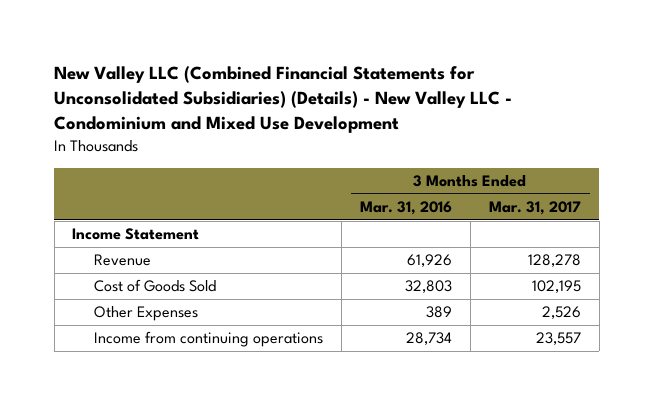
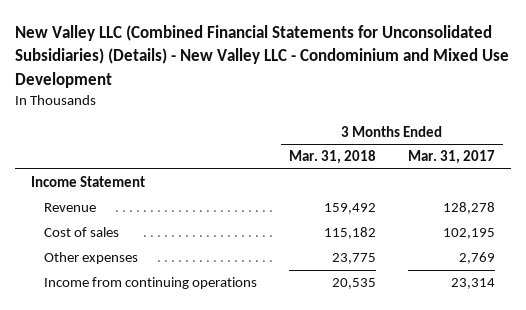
- | 3 Months Ended Mar. 31, 2016 | 3 Months Ended Mar. 31, 2017
+ | 3 Months Ended Mar. 31, 2018 | 3 Months Ended Mar. 31, 2017
- Cost of Goods Sold | 32,803 | 102,195
- Other Expenses | 389 | 2,526
- Income from continuing operations | 28,734 | 23,557
+ Cost of sales | 115,182 | 102,195
+ Other expenses | 23,775 | 2,769
+ Income from continuing operations | 20,535 | 23,314

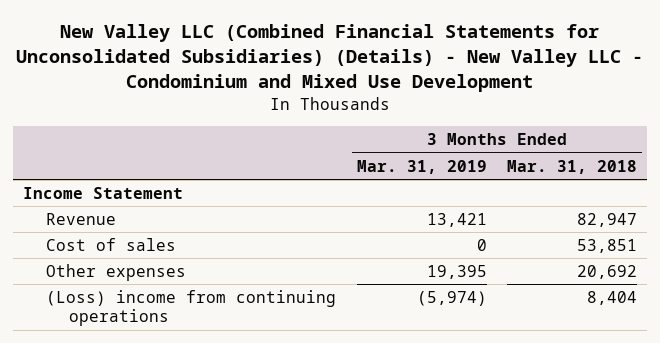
- | 3 Months Ended Mar. 31, 2018 | 3 Months Ended Mar. 31, 2017
+ | 3 Months Ended Mar. 31, 2019 | 3 Months Ended Mar. 31, 2018
- Revenue | 159,492 | 128,278
- Cost of sales | 115,182 | 102,195
- Other expenses | 23,775 | 2,769
- Income from continuing operations | 20,535 | 23,314
+ Revenue | 13,421 | 82,947
+ Cost of sales | 0 | 53,851
+ Other expenses | 19,395 | 20,692
+ (Loss) income from continuing operations | (5,974) | 8,404

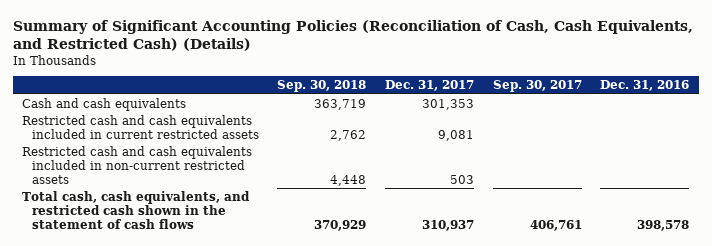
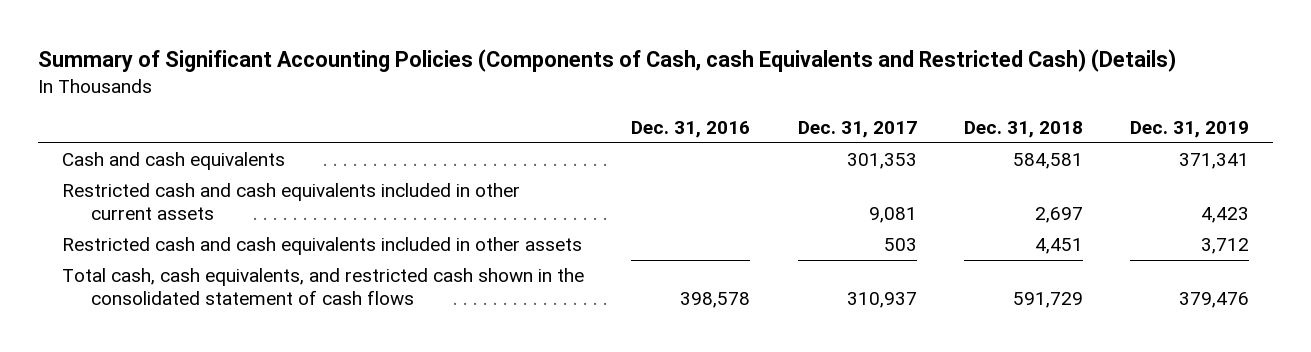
- Summary of Significant Accounting Policies (Reconciliation of Cash, Cash Equivalents, and Restricted Cash) (Details)
+ Summary of Significant Accounting Policies (Components of Cash, cash Equivalents and Restricted Cash) (Details)
- | Sep. 30, 2018 | Dec. 31, 2017 | Sep. 30, 2017 | Dec. 31, 2016
+ | Dec. 31, 2016 | Dec. 31, 2017 | Dec. 31, 2018 | Dec. 31, 2019
- Restricted cash and cash equivalents included in current restricted assets | 2,762 | 9,081 | |
- Restricted cash and cash equivalents included in non-current restricted assets | 4,448 | 503 | |
- Total cash, cash equivalents, and restricted cash shown in the statement of cash flows | 370,929 | 310,937 | 406,761 | 398,578
+ Restricted cash and cash equivalents included in other current assets | | 9,081 | 2,697 | 4,423
+ Restricted cash and cash equivalents included in other assets | | 503 | 4,451 | 3,712
+ Total cash, cash equivalents, and restricted cash shown in the consolidated statement of cash flows | 398,578 | 310,937 | 591,729 | 379,476

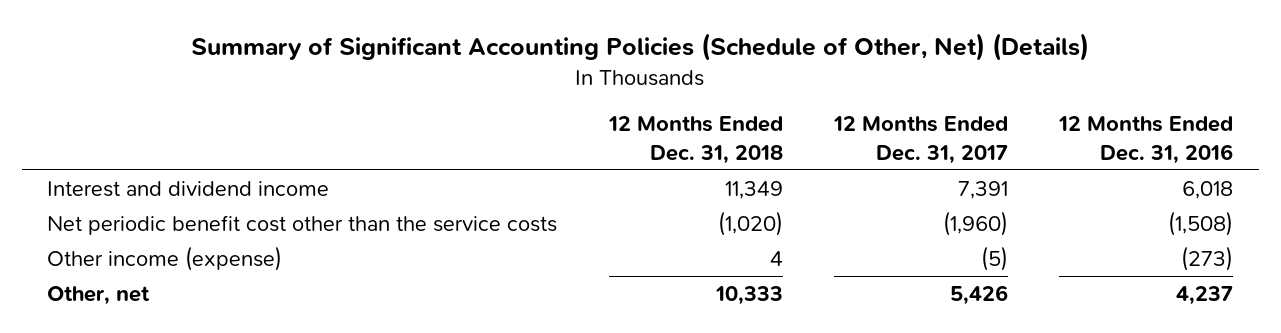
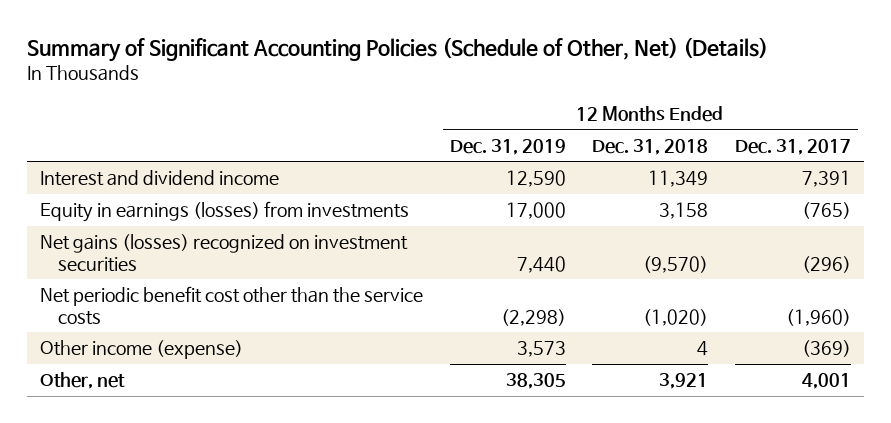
- | 12 Months Ended Dec. 31, 2018 | 12 Months Ended Dec. 31, 2017 | 12 Months Ended Dec. 31, 2016
+ | 12 Months Ended Dec. 31, 2019 | 12 Months Ended Dec. 31, 2018 | 12 Months Ended Dec. 31, 2017
+ Equity in earnings (losses) from investments | 17,000 | 3,158 | (765)
+ Net gains (losses) recognized on investment securities | 7,440 | (9,570) | (296)
- Other income (expense) | 4 | (5) | (273)
- Other, net | 10,333 | 5,426 | 4,237
+ Other income (expense) | 3,573 | 4 | (369)
+ Other, net | 38,305 | 3,921 | 4,001

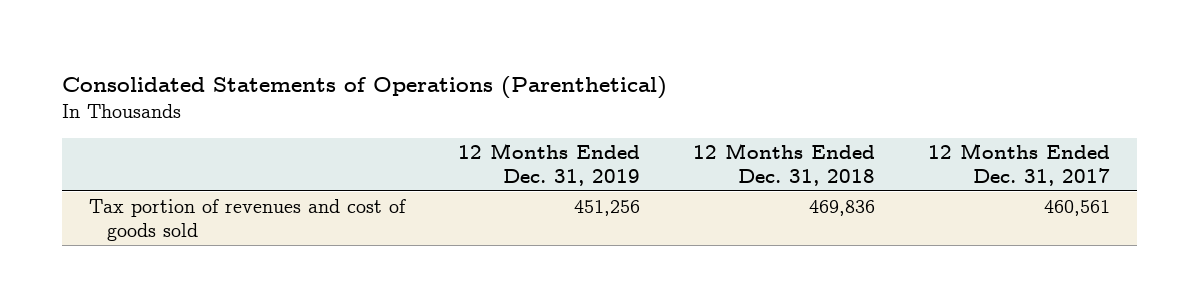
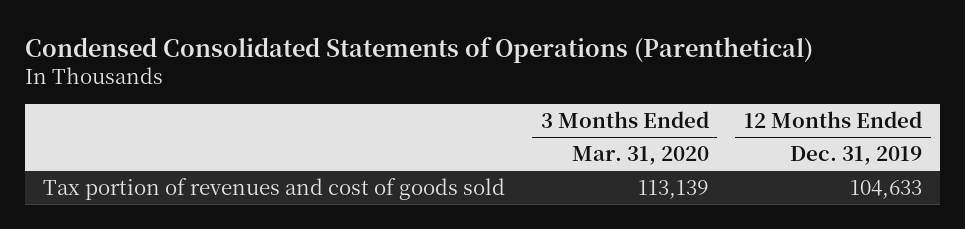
- Consolidated Statements of Operations (Parenthetical)
+ Condensed Consolidated Statements of Operations (Parenthetical)
- | 12 Months Ended Dec. 31, 2019 | 12 Months Ended Dec. 31, 2018 | 12 Months Ended Dec. 31, 2017
+ | 3 Months Ended Mar. 31, 2020 | 12 Months Ended Dec. 31, 2019
- Tax portion of revenues and cost of goods sold | 451,256 | 469,836 | 460,561
+ Tax portion of revenues and cost of goods sold | 113,139 | 104,633

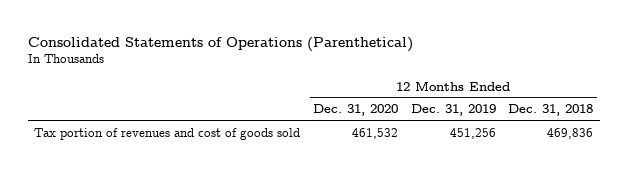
- Condensed Consolidated Statements of Operations (Parenthetical)
+ Consolidated Statements of Operations (Parenthetical)
- | 3 Months Ended Mar. 31, 2020 | 12 Months Ended Dec. 31, 2019
+ | 12 Months Ended Dec. 31, 2020 | 12 Months Ended Dec. 31, 2019 | 12 Months Ended Dec. 31, 2018
- Tax portion of revenues and cost of goods sold | 113,139 | 104,633
+ Tax portion of revenues and cost of goods sold | 461,532 | 451,256 | 469,836

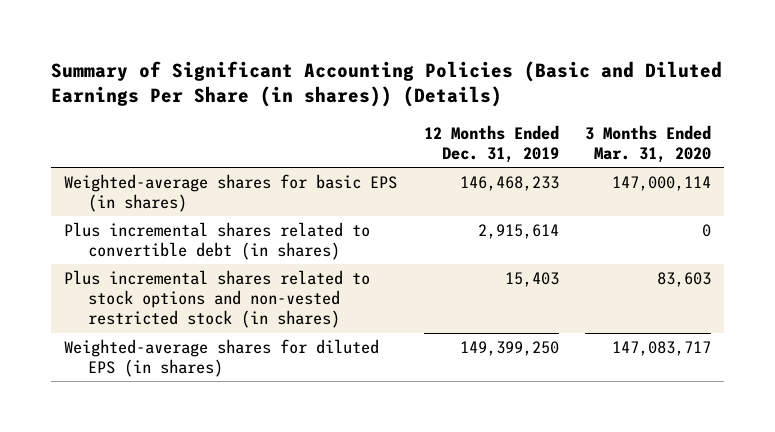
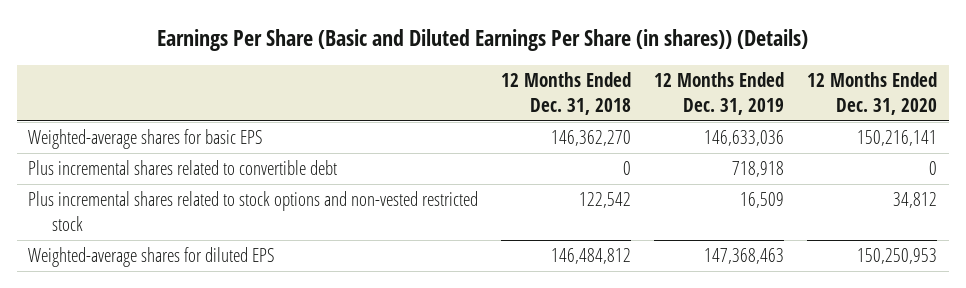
- Summary of Significant Accounting Policies (Basic and Diluted Earnings Per Share (in shares)) (Details)
+ Earnings Per Share (Basic and Diluted Earnings Per Share (in shares)) (Details)
- | 12 Months Ended Dec. 31, 2019 | 3 Months Ended Mar. 31, 2020
+ | 12 Months Ended Dec. 31, 2018 | 12 Months Ended Dec. 31, 2019 | 12 Months Ended Dec. 31, 2020
- Weighted-average shares for basic EPS (in shares) | 146,468,233 | 147,000,114
- Plus incremental shares related to convertible debt (in shares) | 2,915,614 | 0
- Plus incremental shares related to stock options and non-vested restricted stock (in shares) | 15,403 | 83,603
- Weighted-average shares for diluted EPS (in shares) | 149,399,250 | 147,083,717
+ Weighted-average shares for basic EPS | 146,362,270 | 146,633,036 | 150,216,141
+ Plus incremental shares related to convertible debt | 0 | 718,918 | 0
+ Plus incremental shares related to stock options and non-vested restricted stock | 122,542 | 16,509 | 34,812
+ Weighted-average shares for diluted EPS | 146,484,812 | 147,368,463 | 150,250,953

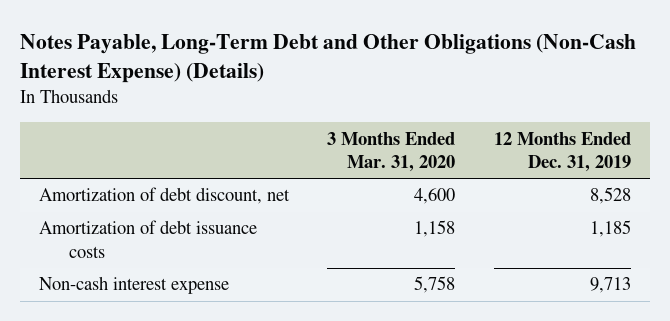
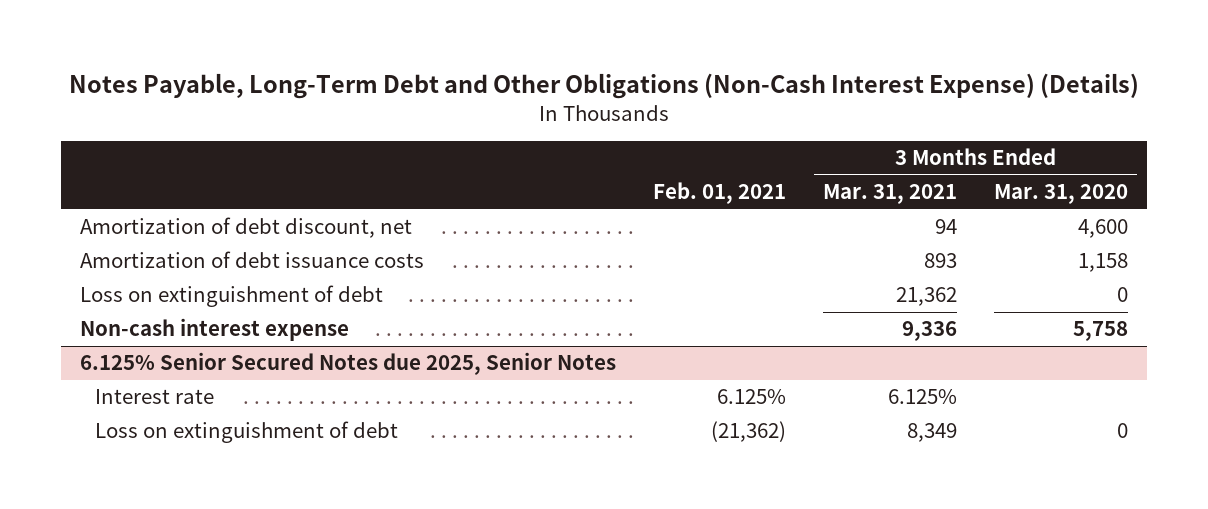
- | 3 Months Ended Mar. 31, 2020 | 12 Months Ended Dec. 31, 2019
+ | Feb. 01, 2021 | 3 Months Ended Mar. 31, 2021 | 3 Months Ended Mar. 31, 2020
+ Loss on extinguishment of debt | | 21,362 | 0
+ 6.125% Senior Secured Notes due 2025, Senior Notes
+ Interest rate | 6.125% | 6.125% |
+ Loss on extinguishment of debt | (21,362) | 8,349 | 0

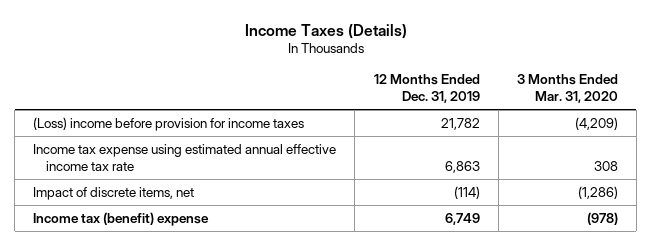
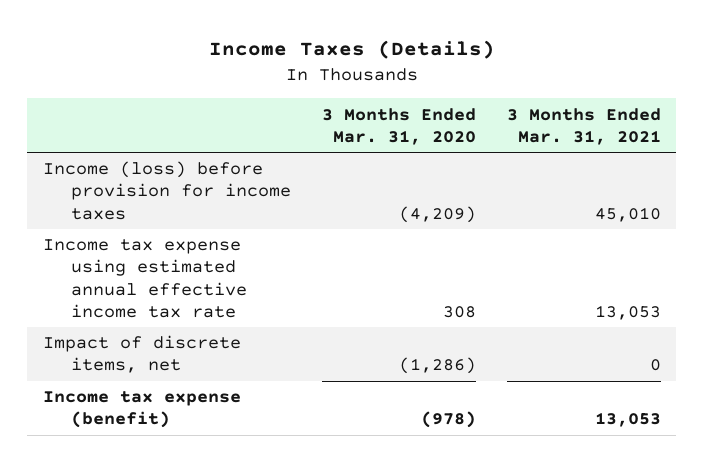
- | 12 Months Ended Dec. 31, 2019 | 3 Months Ended Mar. 31, 2020
+ | 3 Months Ended Mar. 31, 2020 | 3 Months Ended Mar. 31, 2021
- (Loss) income before provision for income taxes | 21,782 | (4,209)
+ Income (loss) before provision for income taxes | (4,209) | 45,010
- Income tax (benefit) expense | 6,749 | (978)
+ Income tax expense (benefit) | (978) | 13,053

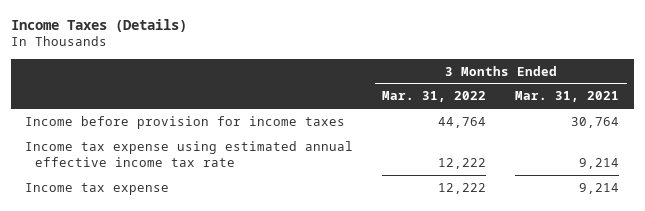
- | 3 Months Ended Mar. 31, 2020 | 3 Months Ended Mar. 31, 2021
+ | 3 Months Ended Mar. 31, 2022 | 3 Months Ended Mar. 31, 2021
- Income (loss) before provision for income taxes | (4,209) | 45,010
- Income tax expense using estimated annual effective income tax rate | 308 | 13,053
- Impact of discrete items, net | (1,286) | 0
- Income tax expense (benefit) | (978) | 13,053
+ Income before provision for income taxes | 44,764 | 30,764
+ Income tax expense using estimated annual effective income tax rate | 12,222 | 9,214
+ Income tax expense | 12,222 | 9,214

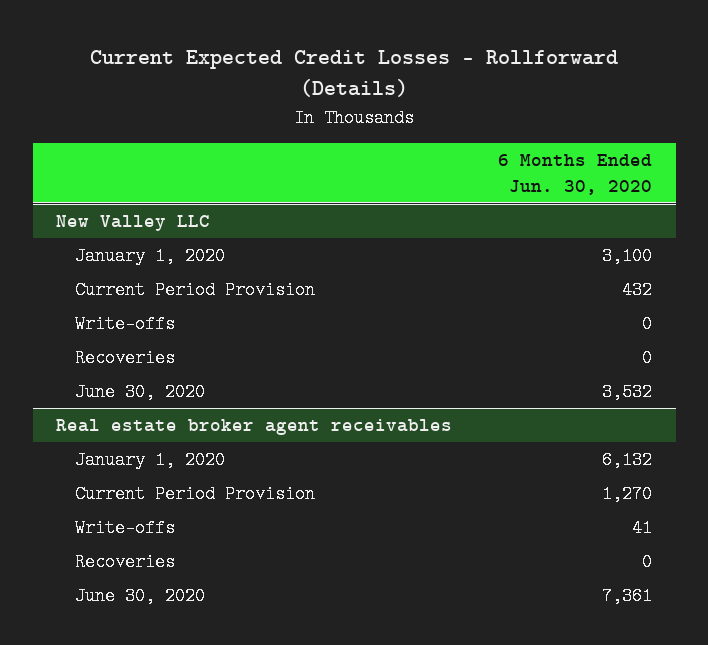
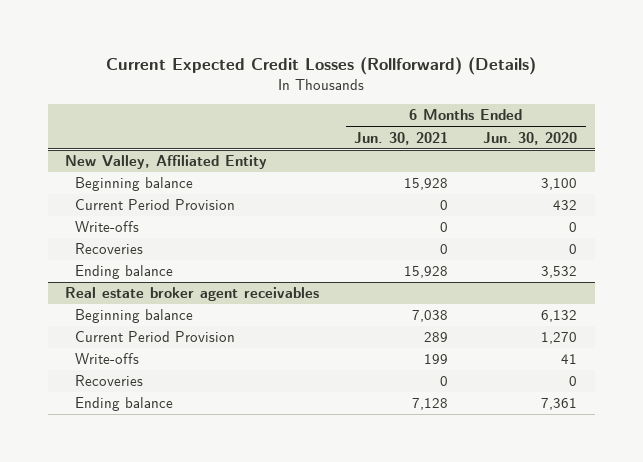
- Current Expected Credit Losses - Rollforward (Details)
+ Current Expected Credit Losses (Rollforward) (Details)
- | 6 Months Ended Jun. 30, 2020
+ | 6 Months Ended Jun. 30, 2021 | 6 Months Ended Jun. 30, 2020
- New Valley LLC
- January 1, 2020 | 3,100
+ New Valley, Affiliated Entity
+ Beginning balance | 15,928 | 3,100
- June 30, 2020 | 3,532
+ Ending balance | 15,928 | 3,532
@ Real estate broker agent receivables
- January 1, 2020 | 6,132
+ Beginning balance | 7,038 | 6,132
- June 30, 2020 | 7,361
+ Ending balance | 7,128 | 7,361

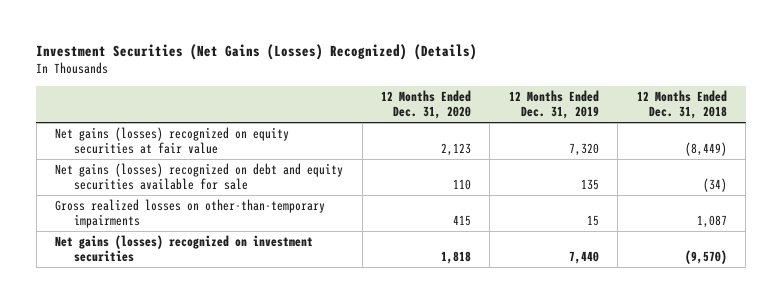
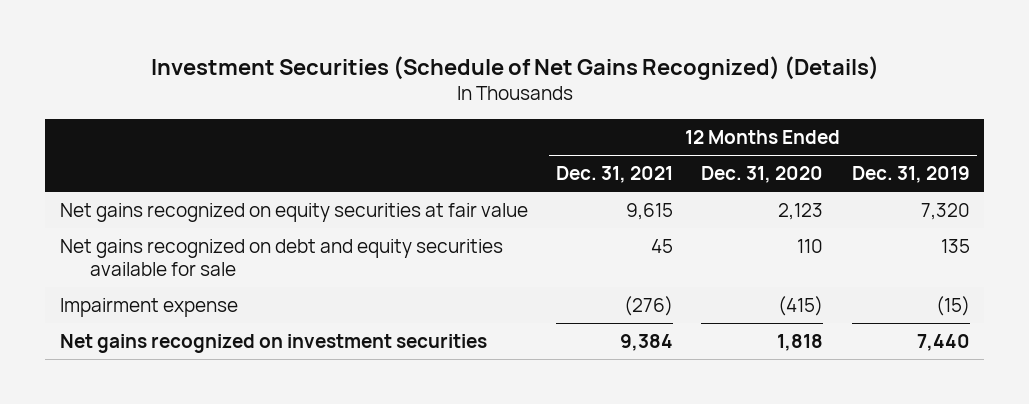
- Investment Securities (Net Gains (Losses) Recognized) (Details)
+ Investment Securities (Schedule of Net Gains Recognized) (Details)
- | 12 Months Ended Dec. 31, 2020 | 12 Months Ended Dec. 31, 2019 | 12 Months Ended Dec. 31, 2018
+ | 12 Months Ended Dec. 31, 2021 | 12 Months Ended Dec. 31, 2020 | 12 Months Ended Dec. 31, 2019
- Net gains (losses) recognized on equity securities at fair value | 2,123 | 7,320 | (8,449)
- Net gains (losses) recognized on debt and equity securities available for sale | 110 | 135 | (34)
- Gross realized losses on other-than-temporary impairments | 415 | 15 | 1,087
- Net gains (losses) recognized on investment securities | 1,818 | 7,440 | (9,570)
+ Net gains recognized on equity securities at fair value | 9,615 | 2,123 | 7,320
+ Net gains recognized on debt and equity securities available for sale | 45 | 110 | 135
+ Impairment expense | (276) | (415) | (15)
+ Net gains recognized on investment securities | 9,384 | 1,818 | 7,440

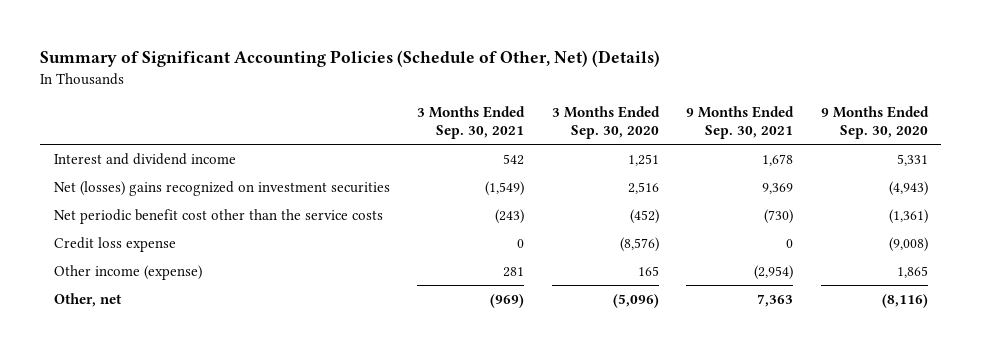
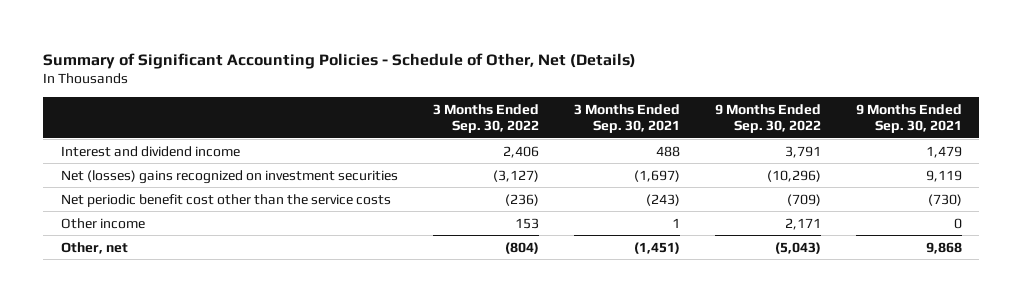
- Summary of Significant Accounting Policies (Schedule of Other, Net) (Details)
+ Summary of Significant Accounting Policies - Schedule of Other, Net (Details)
- | 3 Months Ended Sep. 30, 2021 | 3 Months Ended Sep. 30, 2020 | 9 Months Ended Sep. 30, 2021 | 9 Months Ended Sep. 30, 2020
+ | 3 Months Ended Sep. 30, 2022 | 3 Months Ended Sep. 30, 2021 | 9 Months Ended Sep. 30, 2022 | 9 Months Ended Sep. 30, 2021
- Interest and dividend income | 542 | 1,251 | 1,678 | 5,331
- Net (losses) gains recognized on investment securities | (1,549) | 2,516 | 9,369 | (4,943)
+ Interest and dividend income | 2,406 | 488 | 3,791 | 1,479
+ Net (losses) gains recognized on investment securities | (3,127) | (1,697) | (10,296) | 9,119
- Credit loss expense | 0 | (8,576) | 0 | (9,008)
- Other income (expense) | 281 | 165 | (2,954) | 1,865
- Other, net | (969) | (5,096) | 7,363 | (8,116)
+ Other income | 153 | 1 | 2,171 | 0
+ Other, net | (804) | (1,451) | (5,043) | 9,868

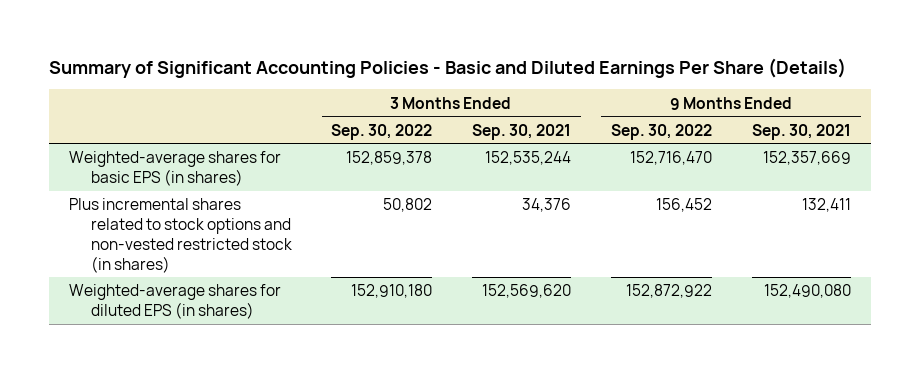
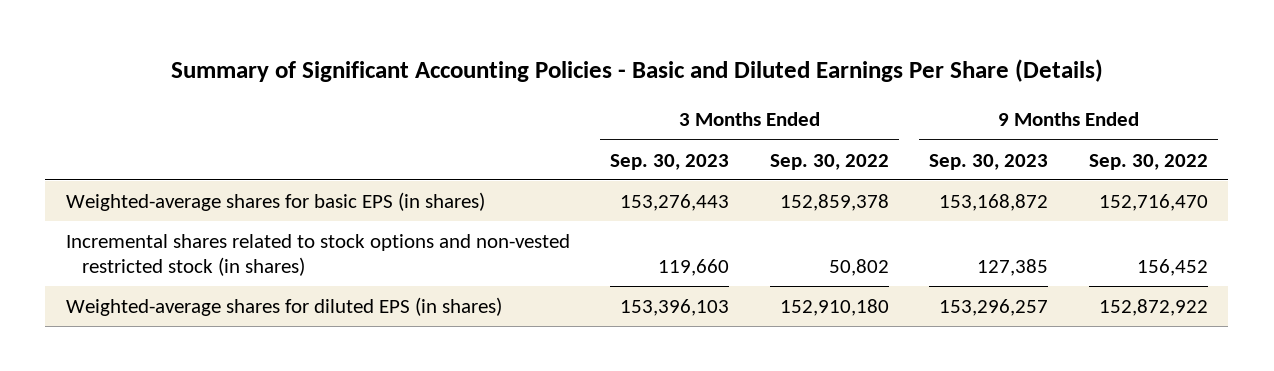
- | 3 Months Ended Sep. 30, 2022 | 3 Months Ended Sep. 30, 2021 | 9 Months Ended Sep. 30, 2022 | 9 Months Ended Sep. 30, 2021
+ | 3 Months Ended Sep. 30, 2023 | 3 Months Ended Sep. 30, 2022 | 9 Months Ended Sep. 30, 2023 | 9 Months Ended Sep. 30, 2022
- Plus incremental shares related to stock options and non-vested restricted stock (in shares) | 50,802 | 34,376 | 156,452 | 132,411
+ Incremental shares related to stock options and non-vested restricted stock (in shares) | 119,660 | 50,802 | 127,385 | 156,452

